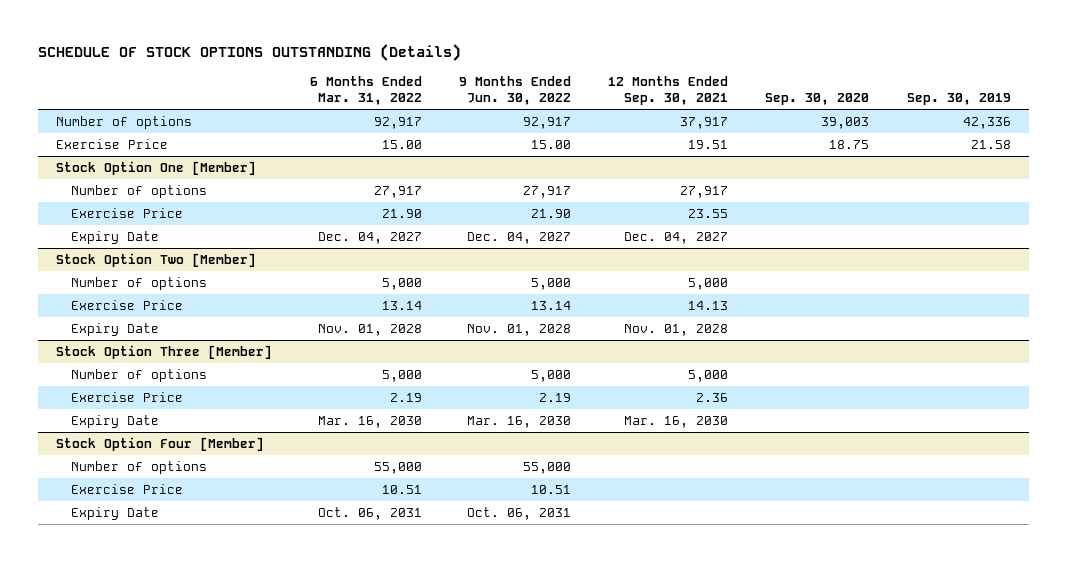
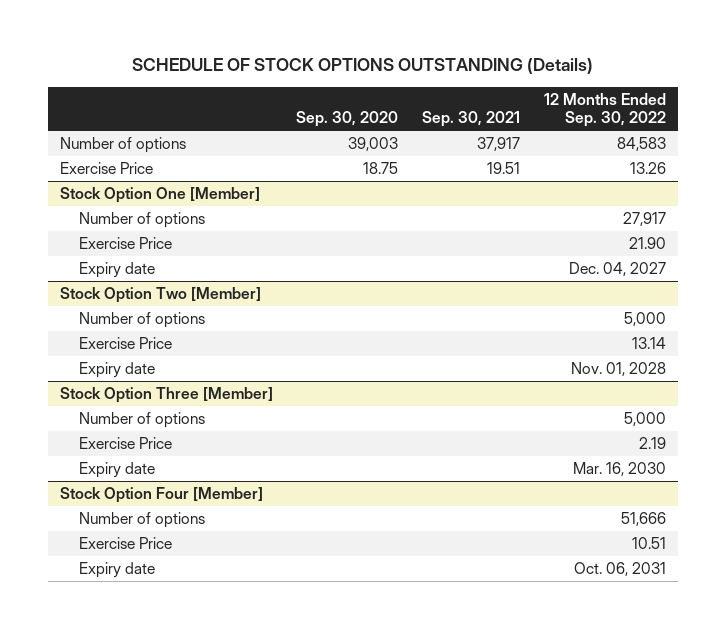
- | 6 Months Ended Mar. 31, 2022 | 9 Months Ended Jun. 30, 2022 | 12 Months Ended Sep. 30, 2021 | Sep. 30, 2020 | Sep. 30, 2019
+ | Sep. 30, 2020 | Sep. 30, 2021 | 12 Months Ended Sep. 30, 2022
@ Stock Option One [Member]
- Expiry Date | Dec. 04, 2027 | Dec. 04, 2027 | Dec. 04, 2027 | |
+ Expiry date | | | Dec. 04, 2027
@ Stock Option Two [Member]
- Expiry Date | Nov. 01, 2028 | Nov. 01, 2028 | Nov. 01, 2028 | |
+ Expiry date | | | Nov. 01, 2028
@ Stock Option Three [Member]
- Expiry Date | Mar. 16, 2030 | Mar. 16, 2030 | Mar. 16, 2030 | |
+ Expiry date | | | Mar. 16, 2030
@ Stock Option Four [Member]
- Expiry Date | Oct. 06, 2031 | Oct. 06, 2031 | | |
+ Expiry date | | | Oct. 06, 2031

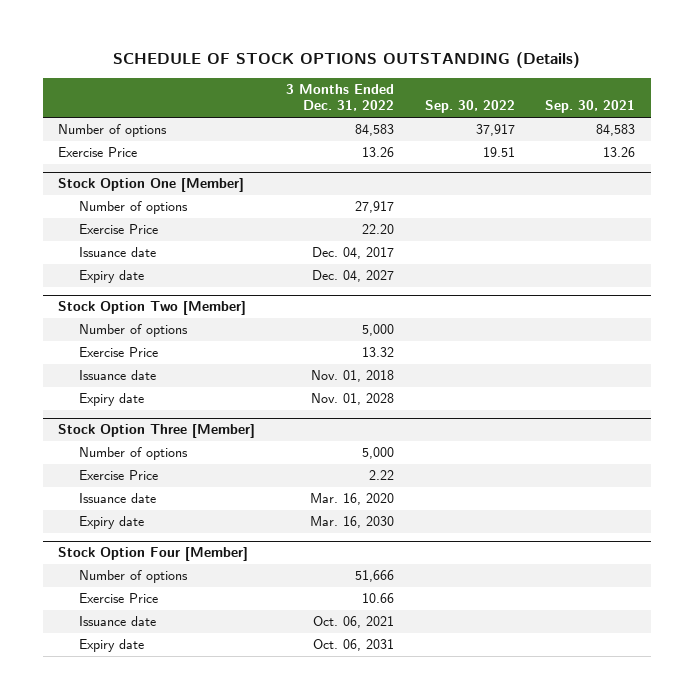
- | Sep. 30, 2020 | Sep. 30, 2021 | 12 Months Ended Sep. 30, 2022
+ | 3 Months Ended Dec. 31, 2022 | Sep. 30, 2022 | Sep. 30, 2021
- Number of options | 39,003 | 37,917 | 84,583
- Exercise Price | 18.75 | 19.51 | 13.26
+ Number of options | 84,583 | 37,917 | 84,583
+ Exercise Price | 13.26 | 19.51 | 13.26
@ Stock Option One [Member]
+ Issuance date | Dec. 04, 2017 | |
@ Stock Option Two [Member]
+ Issuance date | Nov. 01, 2018 | |
@ Stock Option Three [Member]
+ Issuance date | Mar. 16, 2020 | |
@ Stock Option Four [Member]
+ Issuance date | Oct. 06, 2021 | |

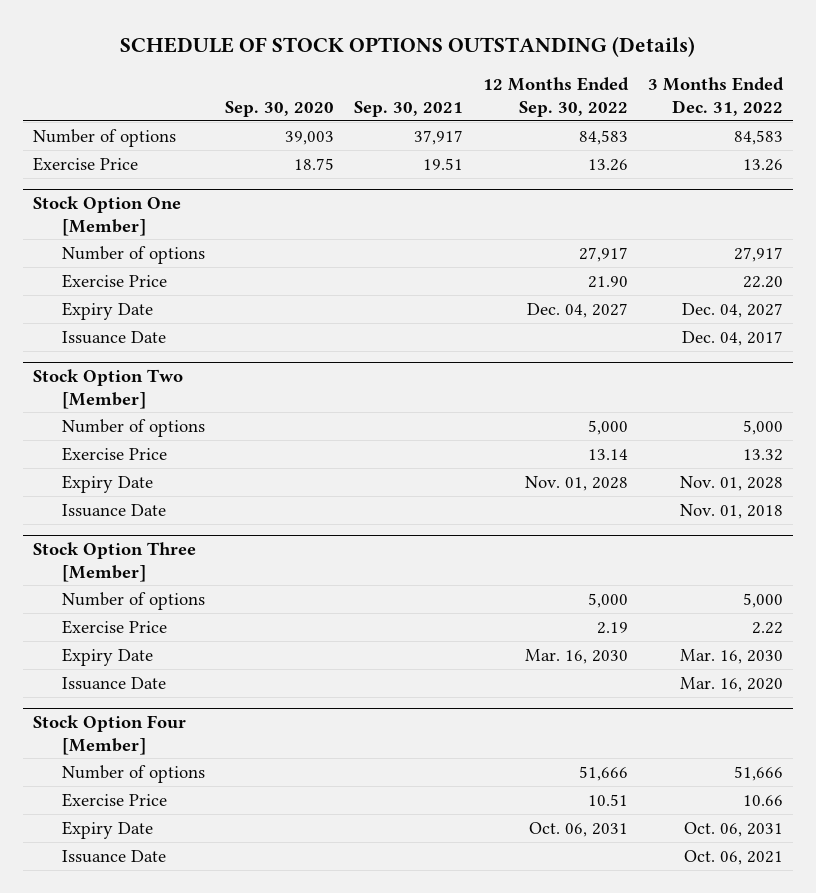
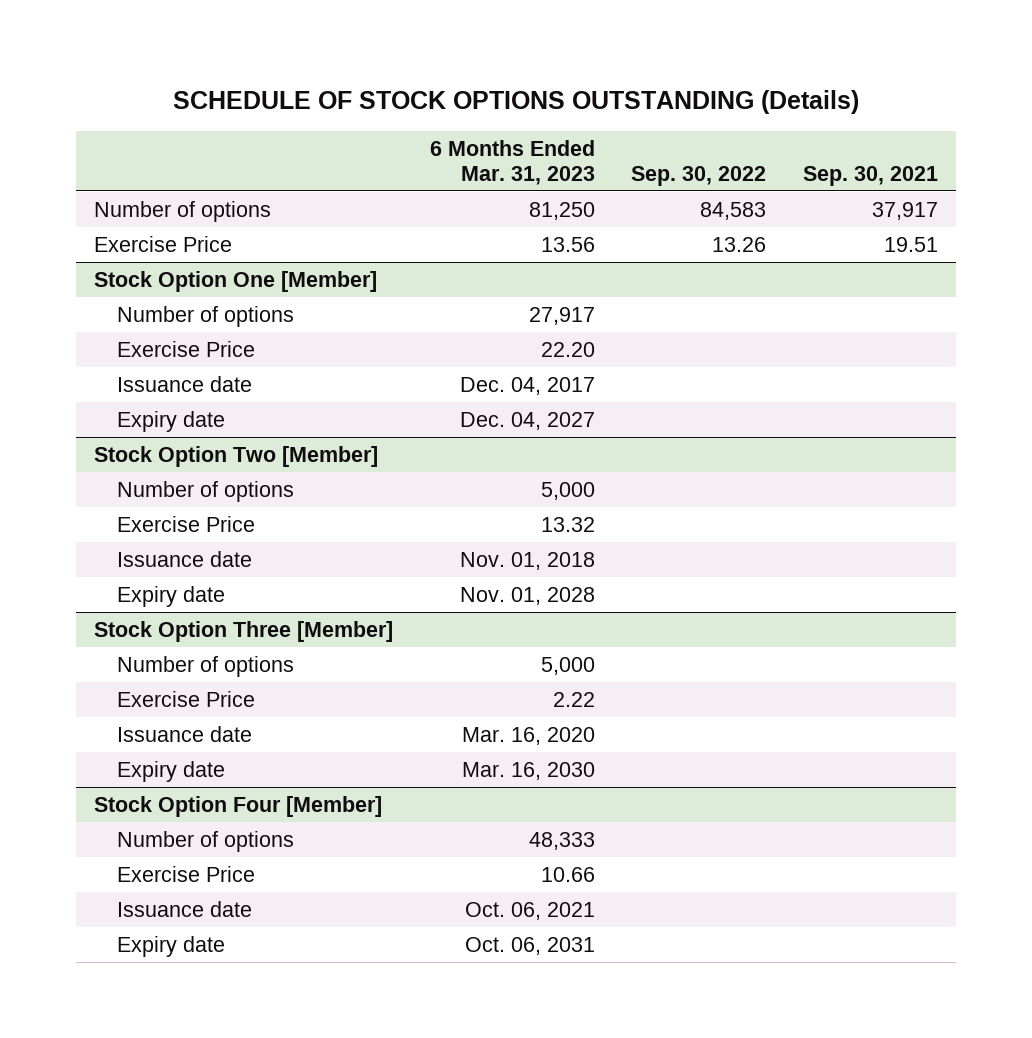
- | Sep. 30, 2020 | Sep. 30, 2021 | 12 Months Ended Sep. 30, 2022 | 3 Months Ended Dec. 31, 2022
+ | 6 Months Ended Mar. 31, 2023 | Sep. 30, 2022 | Sep. 30, 2021
@ Stock Option One [Member]
- Expiry Date | | | Dec. 04, 2027 | Dec. 04, 2027
- Issuance Date | | | | Dec. 04, 2017
+ Issuance date | Dec. 04, 2017 | |
+ Expiry date | Dec. 04, 2027 | |
@ Stock Option Two [Member]
- Expiry Date | | | Nov. 01, 2028 | Nov. 01, 2028
- Issuance Date | | | | Nov. 01, 2018
+ Issuance date | Nov. 01, 2018 | |
+ Expiry date | Nov. 01, 2028 | |
@ Stock Option Three [Member]
- Expiry Date | | | Mar. 16, 2030 | Mar. 16, 2030
- Issuance Date | | | | Mar. 16, 2020
+ Issuance date | Mar. 16, 2020 | |
+ Expiry date | Mar. 16, 2030 | |
@ Stock Option Four [Member]
- Expiry Date | | | Oct. 06, 2031 | Oct. 06, 2031
- Issuance Date | | | | Oct. 06, 2021
+ Issuance date | Oct. 06, 2021 | |
+ Expiry date | Oct. 06, 2031 | |

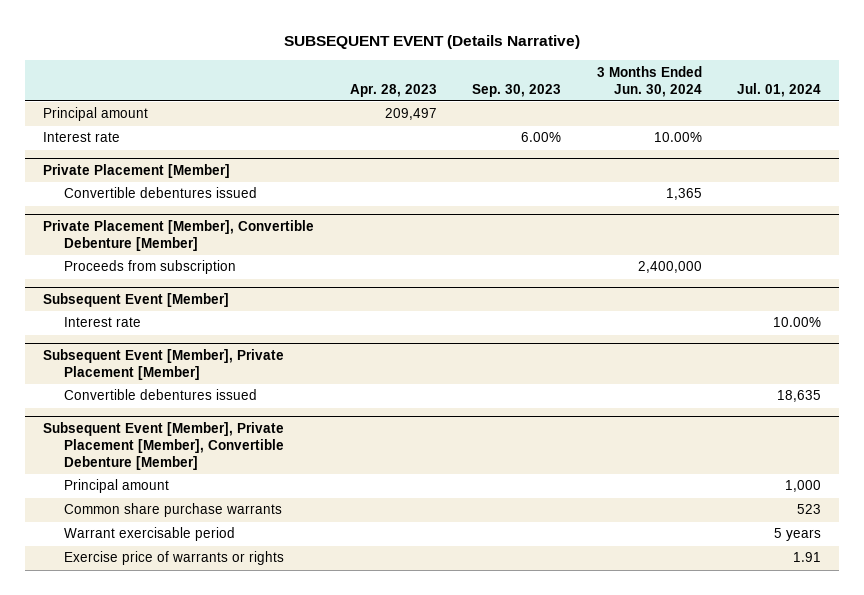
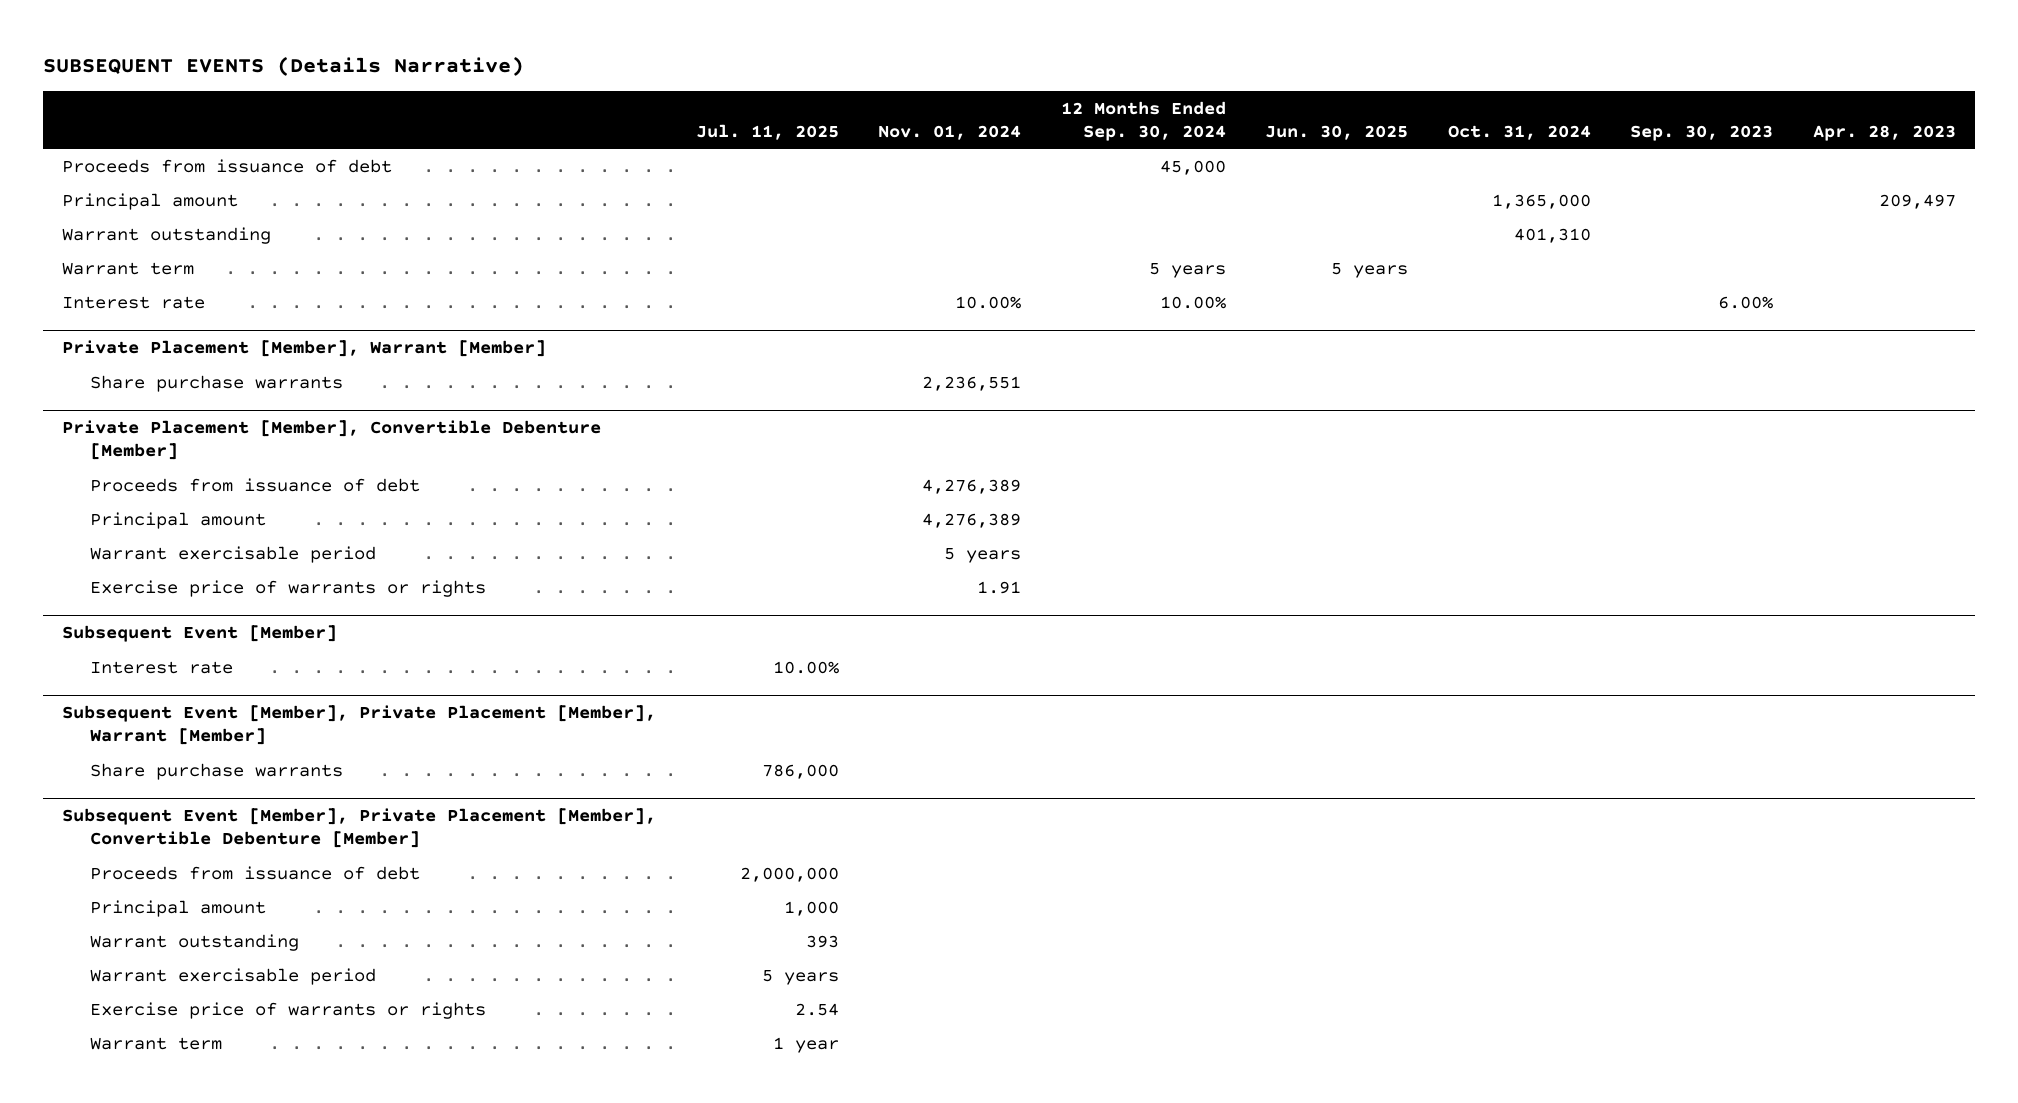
- SUBSEQUENT EVENT (Details Narrative)
+ SUBSEQUENT EVENTS (Details Narrative)
- | Apr. 28, 2023 | Sep. 30, 2023 | 3 Months Ended Jun. 30, 2024 | Jul. 01, 2024
+ | Jul. 11, 2025 | Nov. 01, 2024 | 12 Months Ended Sep. 30, 2024 | Jun. 30, 2025 | Oct. 31, 2024 | Sep. 30, 2023 | Apr. 28, 2023
+ Proceeds from issuance of debt | | | 45,000 | | | |
+ Warrant outstanding | | | | | 401,310 | |
+ Warrant term | | | 5 years | 5 years | | |
- Private Placement [Member]
- Convertible debentures issued | | | 1,365 |
+ Private Placement [Member], Warrant [Member]
+ Share purchase warrants | | 2,236,551 | | | | |
@ Private Placement [Member], Convertible Debenture [Member]
- Proceeds from subscription | | | 2,400,000 |
+ Proceeds from issuance of debt | | 4,276,389 | | | | |
+ Principal amount | | 4,276,389 | | | | |
+ Warrant exercisable period | | 5 years | | | | |
+ Exercise price of warrants or rights | | 1.91 | | | | |
- Subsequent Event [Member], Private Placement [Member]
- Convertible debentures issued | | | | 18,635
+ Subsequent Event [Member], Private Placement [Member], Warrant [Member]
+ Share purchase warrants | 786,000 | | | | | |
@ Subsequent Event [Member], Private Placement [Member], Convertible Debenture [Member]
+ Proceeds from issuance of debt | 2,000,000 | | | | | |
- Common share purchase warrants | | | | 523
+ Warrant outstanding | 393 | | | | | |
+ Warrant term | 1 year | | | | | |

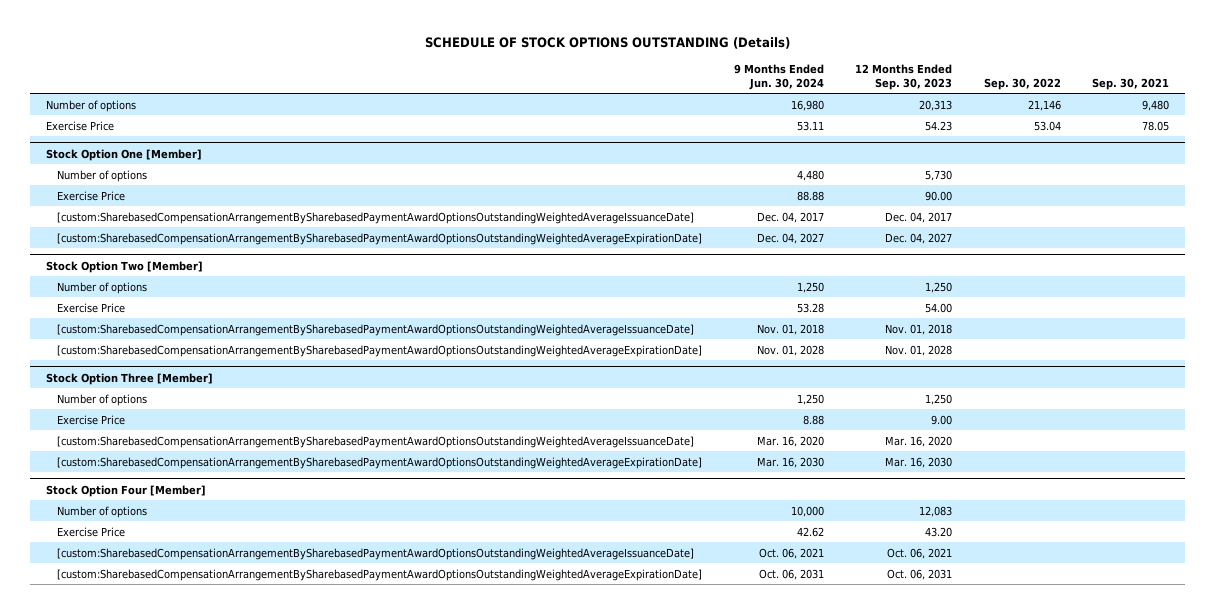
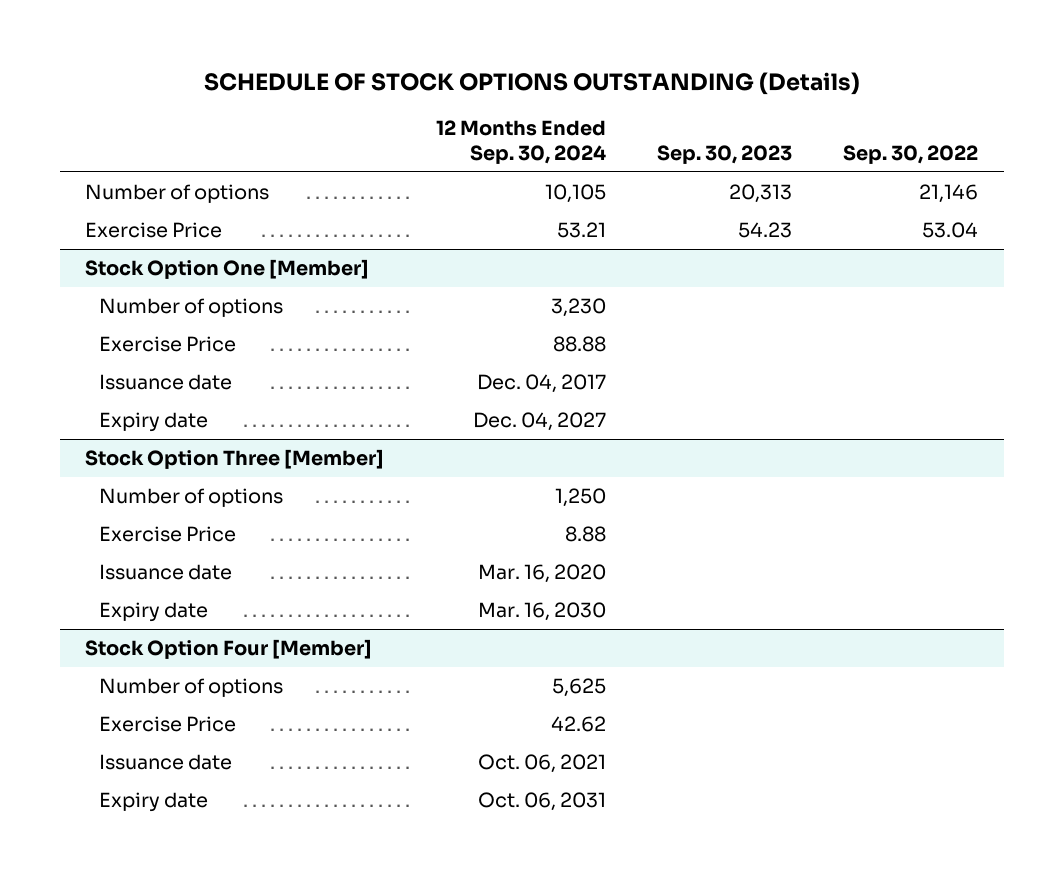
- | 9 Months Ended Jun. 30, 2024 | 12 Months Ended Sep. 30, 2023 | Sep. 30, 2022 | Sep. 30, 2021
+ | 12 Months Ended Sep. 30, 2024 | Sep. 30, 2023 | Sep. 30, 2022
@ Stock Option One [Member]
- [custom:SharebasedCompensationArrangementBySharebasedPaymentAwardOptionsOutstandingWeightedAverageIssuanceDate] | Dec. 04, 2017 | Dec. 04, 2017 | |
- [custom:SharebasedCompensationArrangementBySharebasedPaymentAwardOptionsOutstandingWeightedAverageExpirationDate] | Dec. 04, 2027 | Dec. 04, 2027 | |
- Stock Option Two [Member]
- Number of options | 1,250 | 1,250 | |
- Exercise Price | 53.28 | 54.00 | |
- [custom:SharebasedCompensationArrangementBySharebasedPaymentAwardOptionsOutstandingWeightedAverageIssuanceDate] | Nov. 01, 2018 | Nov. 01, 2018 | |
- [custom:SharebasedCompensationArrangementBySharebasedPaymentAwardOptionsOutstandingWeightedAverageExpirationDate] | Nov. 01, 2028 | Nov. 01, 2028 | |
@ Stock Option One [Member]
+ Issuance date | Dec. 04, 2017 | |
+ Expiry date | Dec. 04, 2027 | |
@ Stock Option Three [Member]
- [custom:SharebasedCompensationArrangementBySharebasedPaymentAwardOptionsOutstandingWeightedAverageIssuanceDate] | Mar. 16, 2020 | Mar. 16, 2020 | |
- [custom:SharebasedCompensationArrangementBySharebasedPaymentAwardOptionsOutstandingWeightedAverageExpirationDate] | Mar. 16, 2030 | Mar. 16, 2030 | |
+ Issuance date | Mar. 16, 2020 | |
+ Expiry date | Mar. 16, 2030 | |
@ Stock Option Four [Member]
- [custom:SharebasedCompensationArrangementBySharebasedPaymentAwardOptionsOutstandingWeightedAverageIssuanceDate] | Oct. 06, 2021 | Oct. 06, 2021 | |
- [custom:SharebasedCompensationArrangementBySharebasedPaymentAwardOptionsOutstandingWeightedAverageExpirationDate] | Oct. 06, 2031 | Oct. 06, 2031 | |
+ Issuance date | Oct. 06, 2021 | |
+ Expiry date | Oct. 06, 2031 | |

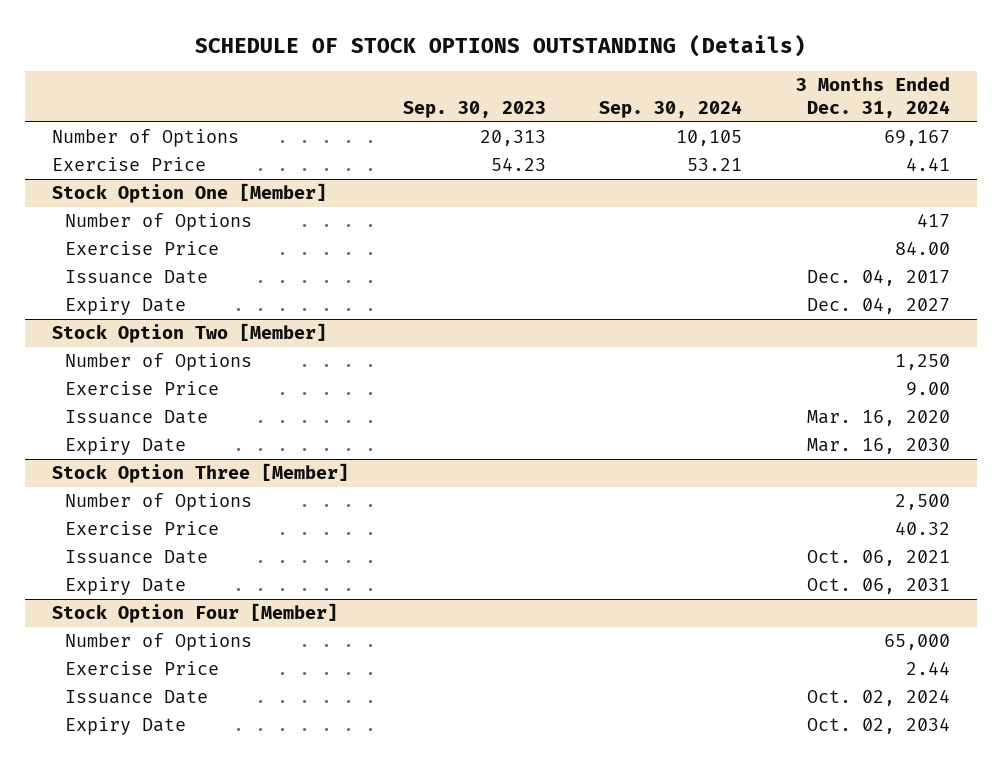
- | 12 Months Ended Sep. 30, 2024 | Sep. 30, 2023 | Sep. 30, 2022
+ | Sep. 30, 2023 | Sep. 30, 2024 | 3 Months Ended Dec. 31, 2024
- Number of options | 10,105 | 20,313 | 21,146
+ Number of Options | 20,313 | 10,105 | 69,167
@ Stock Option One [Member]
- Number of options | 3,230 | |
+ Number of Options | | | 417
- Issuance date | Dec. 04, 2017 | |
- Expiry date | Dec. 04, 2027 | |
+ Issuance Date | | | Dec. 04, 2017
+ Expiry Date | | | Dec. 04, 2027
+ Stock Option Two [Member]
+ Number of Options | | | 1,250
+ Exercise Price | | | 9.00
+ Issuance Date | | | Mar. 16, 2020
+ Expiry Date | | | Mar. 16, 2030
@ Stock Option Three [Member]
- Number of options | 1,250 | |
+ Number of Options | | | 2,500
- Issuance date | Mar. 16, 2020 | |
- Expiry date | Mar. 16, 2030 | |
+ Issuance Date | | | Oct. 06, 2021
+ Expiry Date | | | Oct. 06, 2031
@ Stock Option Four [Member]
- Number of options | 5,625 | |
+ Number of Options | | | 65,000
- Issuance date | Oct. 06, 2021 | |
- Expiry date | Oct. 06, 2031 | |
+ Issuance Date | | | Oct. 02, 2024
+ Expiry Date | | | Oct. 02, 2034

